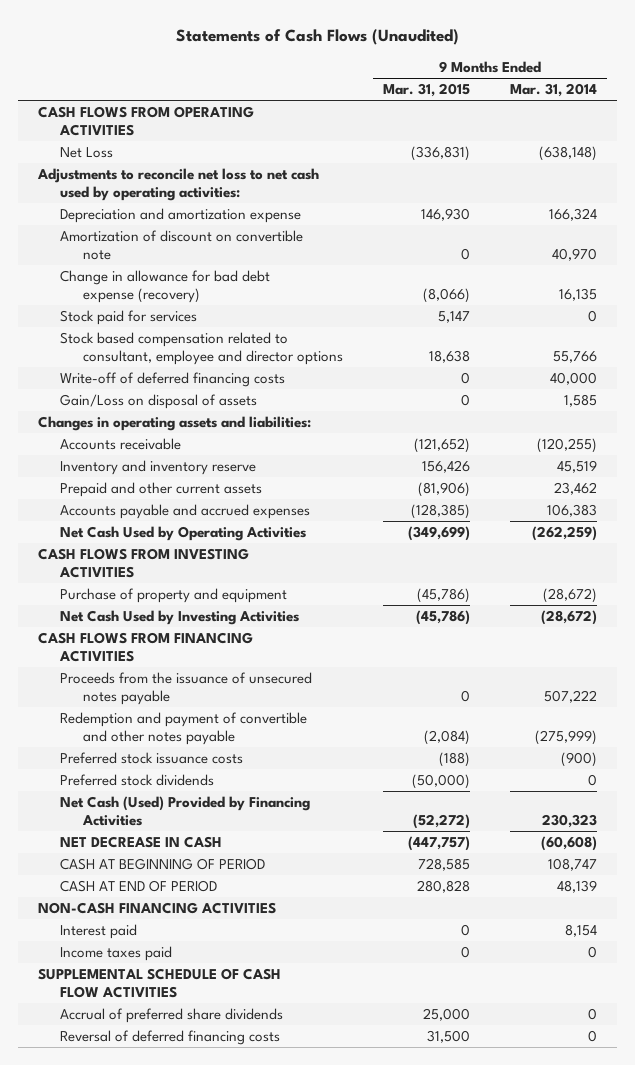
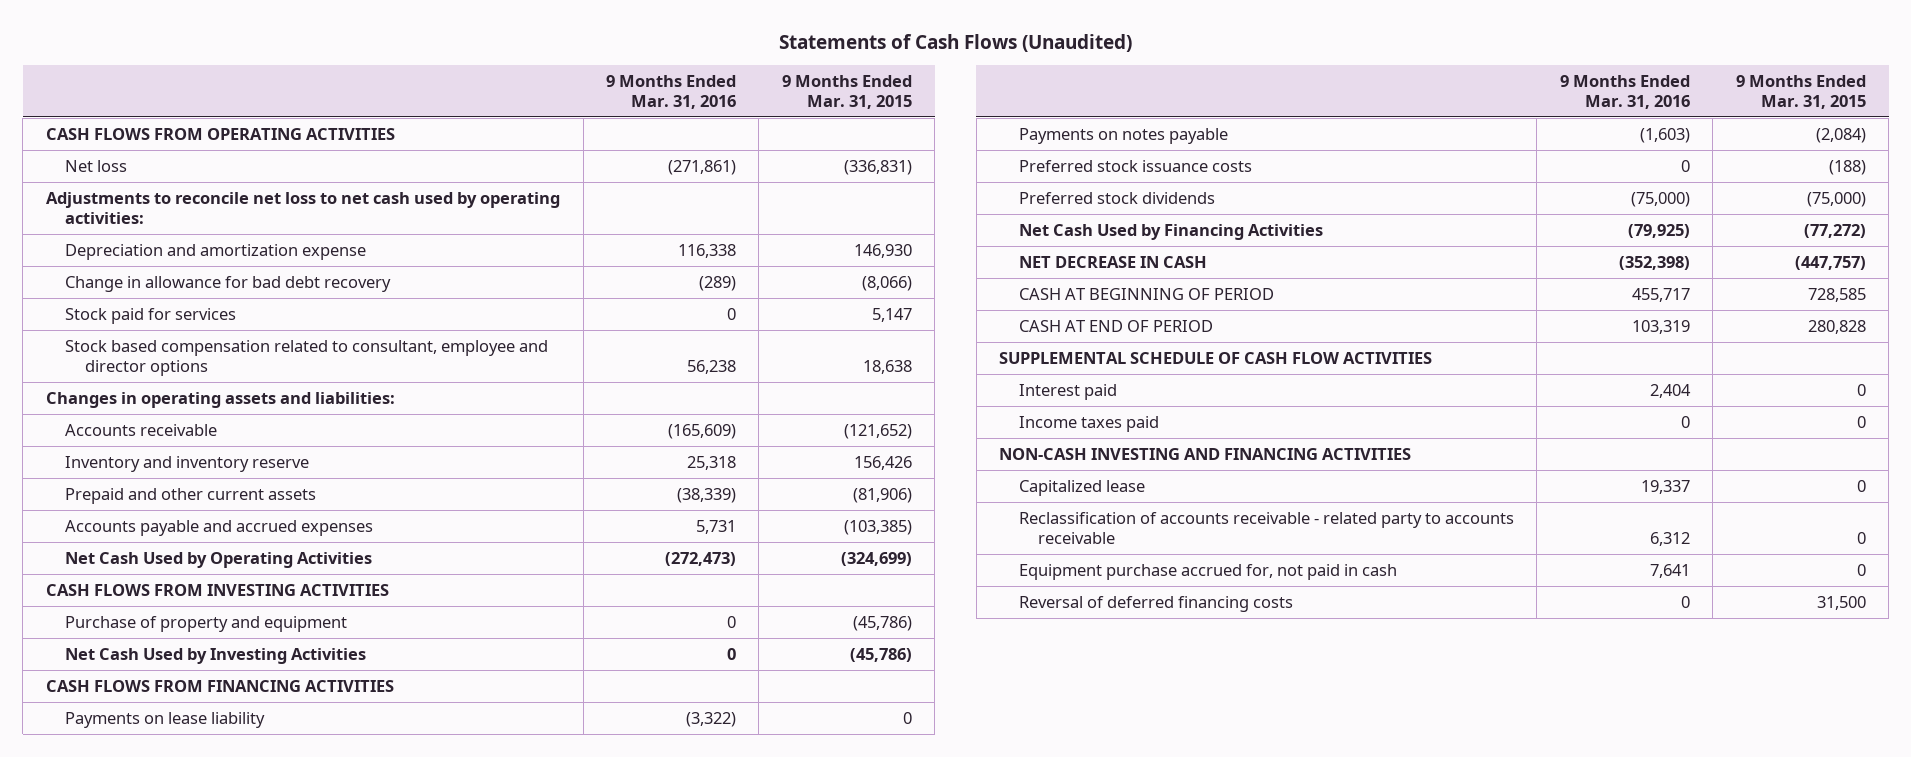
- | 9 Months Ended Mar. 31, 2015 | 9 Months Ended Mar. 31, 2014
+ | 9 Months Ended Mar. 31, 2016 | 9 Months Ended Mar. 31, 2015
- Net Loss | (336,831) | (638,148)
+ Net loss | (271,861) | (336,831)
- Amortization of discount on convertible note | 0 | 40,970
- Change in allowance for bad debt expense (recovery) | (8,066) | 16,135
+ Change in allowance for bad debt recovery | (289) | (8,066)
- Write-off of deferred financing costs | 0 | 40,000
- Gain/Loss on disposal of assets | 0 | 1,585
- Accounts payable and accrued expenses | (128,385) | 106,383
- Net Cash Used by Operating Activities | (349,699) | (262,259)
+ Accounts payable and accrued expenses | 5,731 | (103,385)
+ Net Cash Used by Operating Activities | (272,473) | (324,699)
- Proceeds from the issuance of unsecured notes payable | 0 | 507,222
- Redemption and payment of convertible and other notes payable | (2,084) | (275,999)
+ Payments on lease liability | (3,322) | 0
+ Payments on notes payable | (1,603) | (2,084)
- Preferred stock dividends | (50,000) | 0
- Net Cash (Used) Provided by Financing Activities | (52,272) | 230,323
+ Preferred stock dividends | (75,000) | (75,000)
+ Net Cash Used by Financing Activities | (79,925) | (77,272)
- NON-CASH FINANCING ACTIVITIES
moved up: SUPPLEMENTAL SCHEDULE OF CASH FLOW ACTIVITIES
- Accrual of preferred share dividends | 25,000 | 0
+ NON-CASH INVESTING AND FINANCING ACTIVITIES
+ Capitalized lease | 19,337 | 0
+ Reclassification of accounts receivable - related party to accounts receivable | 6,312 | 0
+ Equipment purchase accrued for, not paid in cash | 7,641 | 0

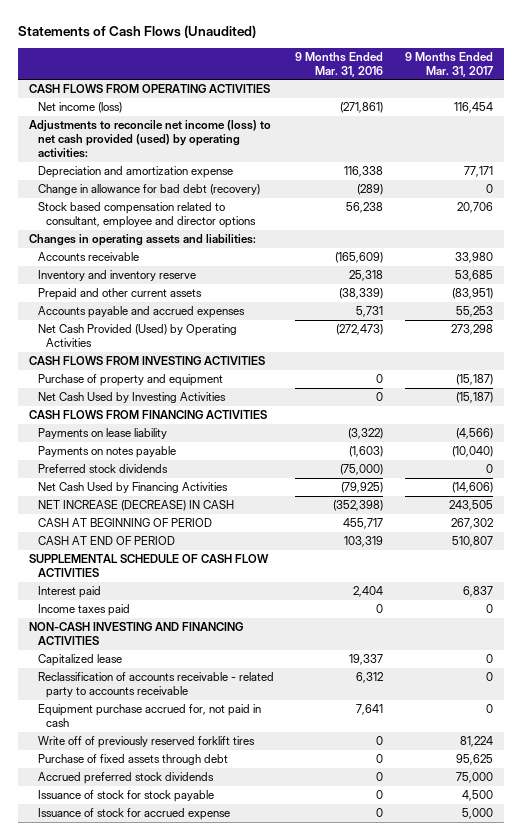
- | 9 Months Ended Mar. 31, 2016 | 9 Months Ended Mar. 31, 2015
+ | 9 Months Ended Mar. 31, 2016 | 9 Months Ended Mar. 31, 2017
- Net loss | (271,861) | (336,831)
- Adjustments to reconcile net loss to net cash used by operating activities:
+ Net income (loss) | (271,861) | 116,454
+ Adjustments to reconcile net income (loss) to net cash provided (used) by operating activities:
- Change in allowance for bad debt recovery | (289) | (8,066)
- Stock paid for services | 0 | 5,147
+ Change in allowance for bad debt (recovery) | (289) | 0
- Net Cash Used by Operating Activities | (272,473) | (324,699)
+ Net Cash Provided (Used) by Operating Activities | (272,473) | 273,298
- Preferred stock issuance costs | 0 | (188)
- NET DECREASE IN CASH | (352,398) | (447,757)
+ NET INCREASE (DECREASE) IN CASH | (352,398) | 243,505
- Reversal of deferred financing costs | 0 | 31,500
+ Write off of previously reserved forklift tires | 0 | 81,224
+ Purchase of fixed assets through debt | 0 | 95,625
+ Accrued preferred stock dividends | 0 | 75,000
+ Issuance of stock for stock payable | 0 | 4,500
+ Issuance of stock for accrued expense | 0 | 5,000

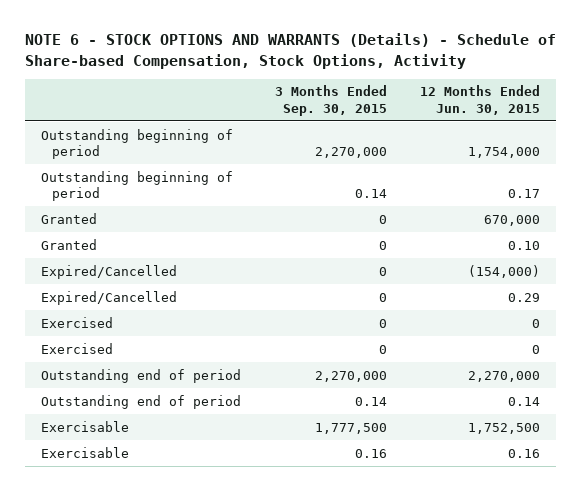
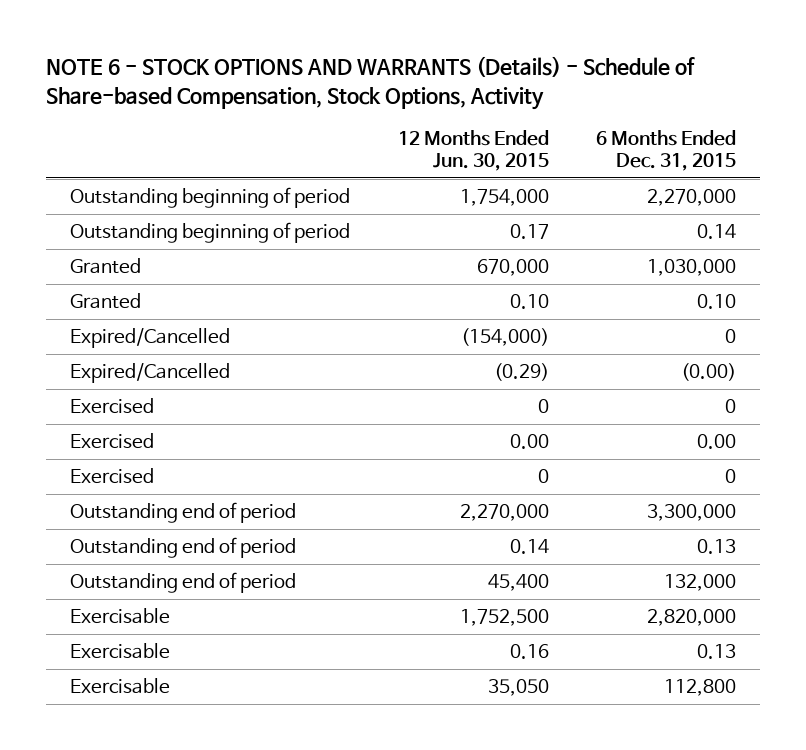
- | 3 Months Ended Sep. 30, 2015 | 12 Months Ended Jun. 30, 2015
+ | 12 Months Ended Jun. 30, 2015 | 6 Months Ended Dec. 31, 2015
- Expired/Cancelled | 0 | 0.29
+ Expired/Cancelled | (0.29) | (0.00)
+ Exercised | 0.00 | 0.00
+ Outstanding end of period | 45,400 | 132,000
+ Exercisable | 35,050 | 112,800

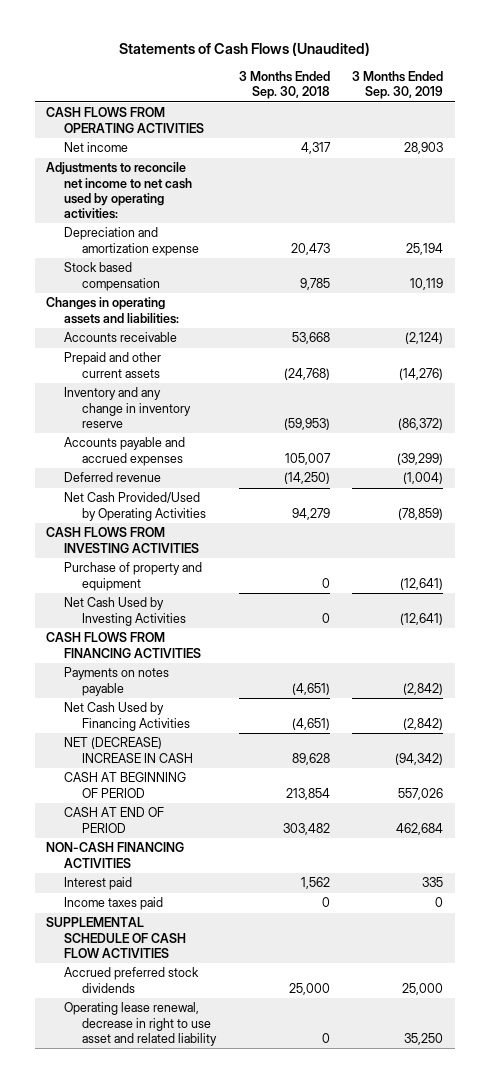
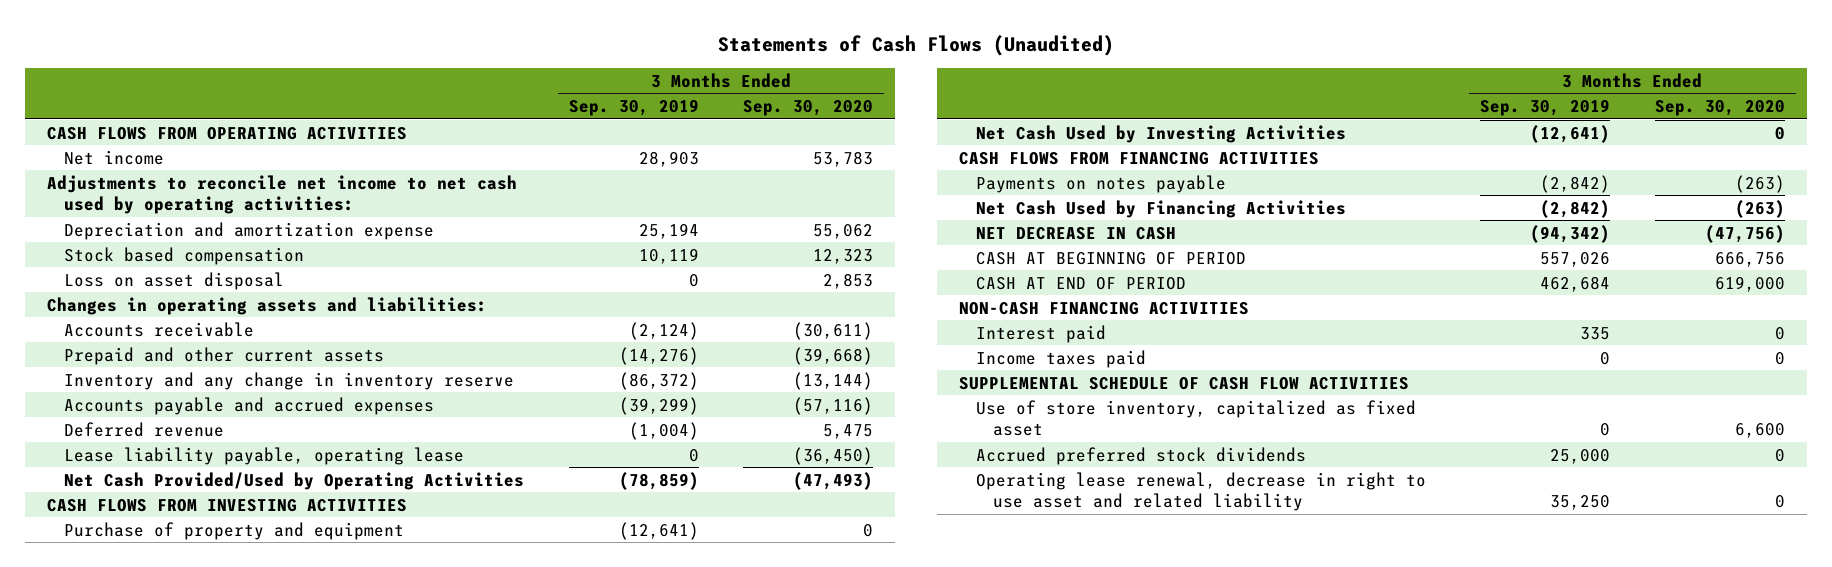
- | 3 Months Ended Sep. 30, 2018 | 3 Months Ended Sep. 30, 2019
+ | 3 Months Ended Sep. 30, 2019 | 3 Months Ended Sep. 30, 2020
+ Loss on asset disposal | 0 | 2,853
+ Lease liability payable, operating lease | 0 | (36,450)
- NET (DECREASE) INCREASE IN CASH | 89,628 | (94,342)
+ NET DECREASE IN CASH | (94,342) | (47,756)
+ Use of store inventory, capitalized as fixed asset | 0 | 6,600

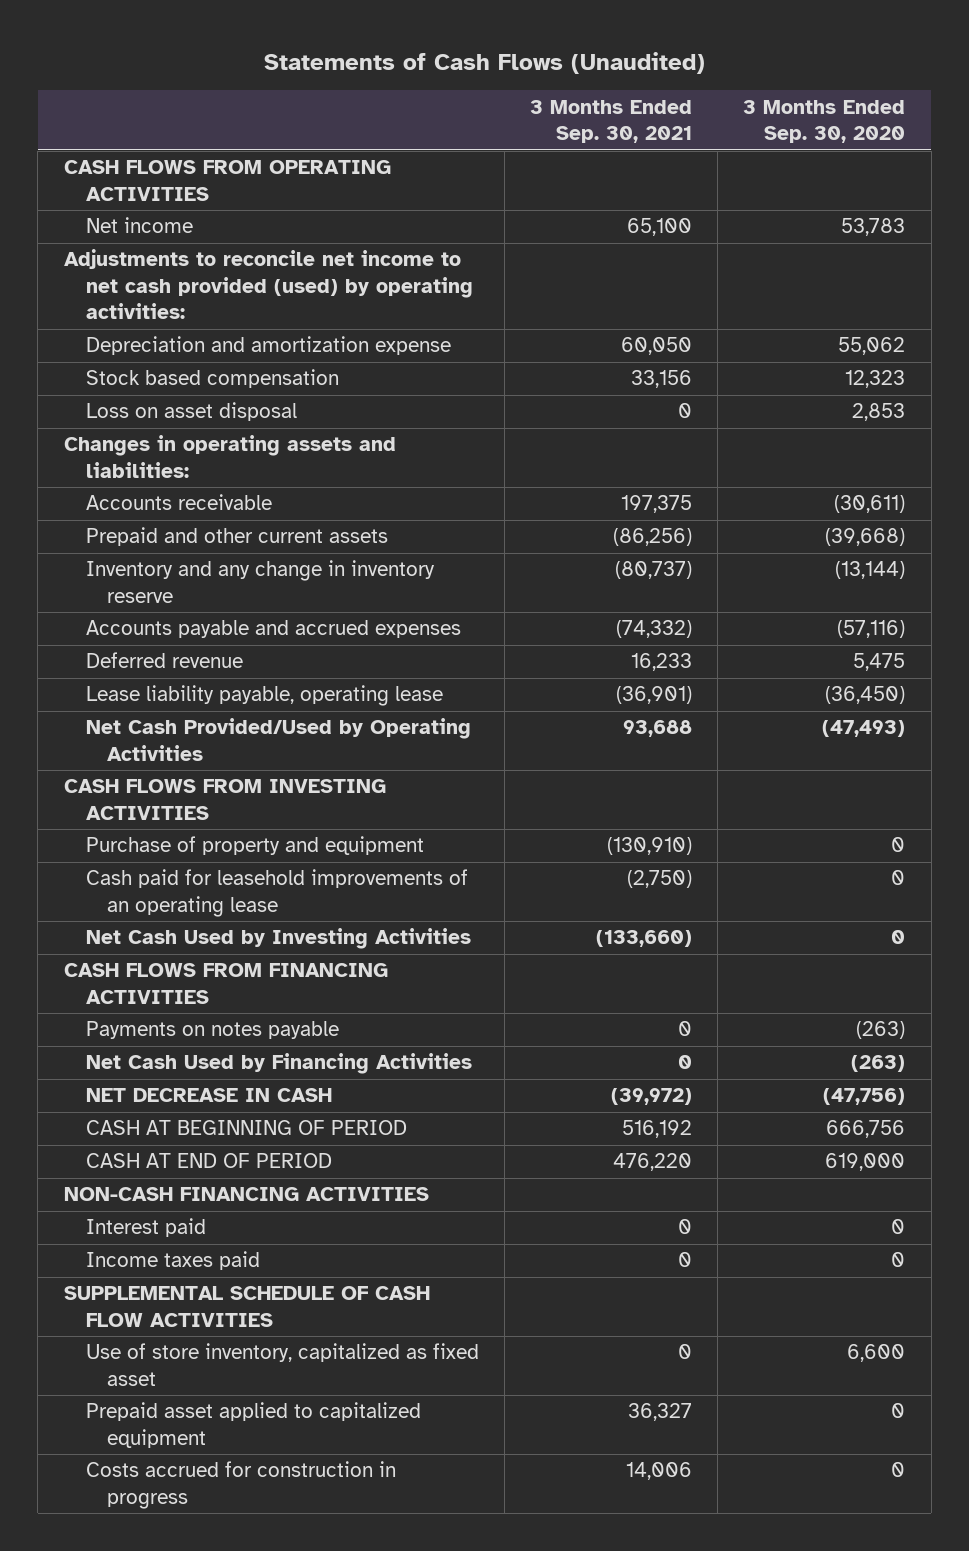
- | 3 Months Ended Sep. 30, 2019 | 3 Months Ended Sep. 30, 2020
+ | 3 Months Ended Sep. 30, 2021 | 3 Months Ended Sep. 30, 2020
- Adjustments to reconcile net income to net cash used by operating activities:
+ Adjustments to reconcile net income to net cash provided (used) by operating activities:
+ Cash paid for leasehold improvements of an operating lease | (2,750) | 0
- Accrued preferred stock dividends | 25,000 | 0
- Operating lease renewal, decrease in right to use asset and related liability | 35,250 | 0
+ Prepaid asset applied to capitalized equipment | 36,327 | 0
+ Costs accrued for construction in progress | 14,006 | 0

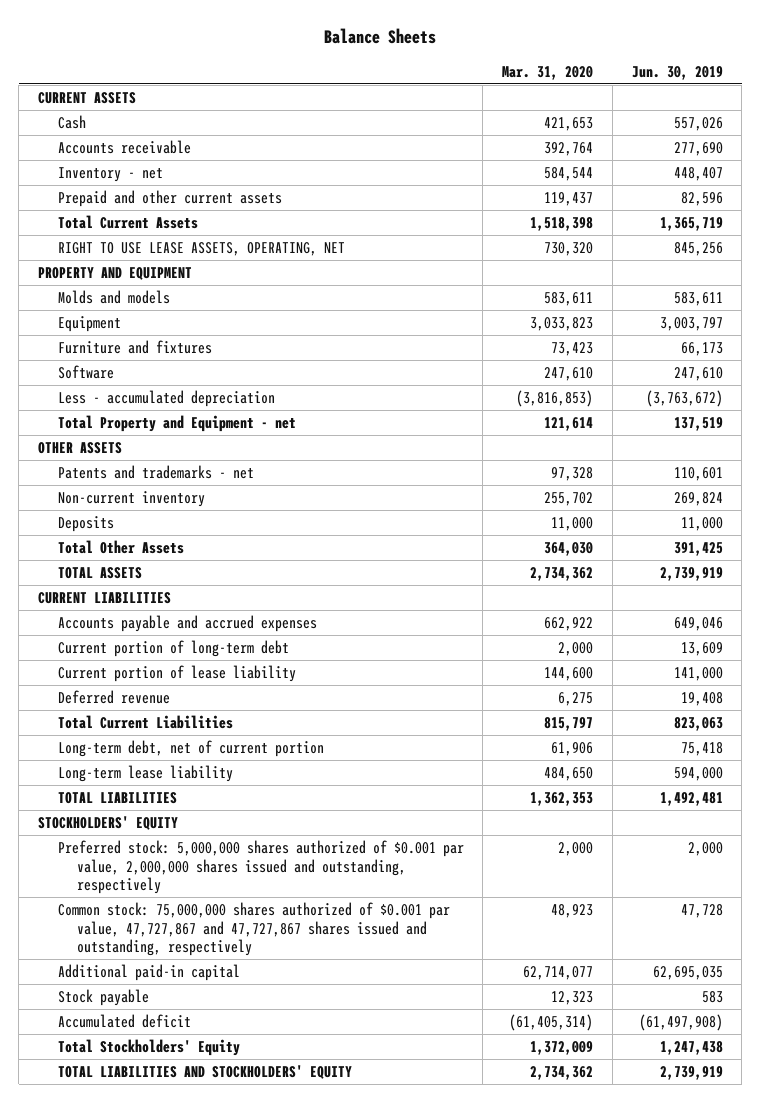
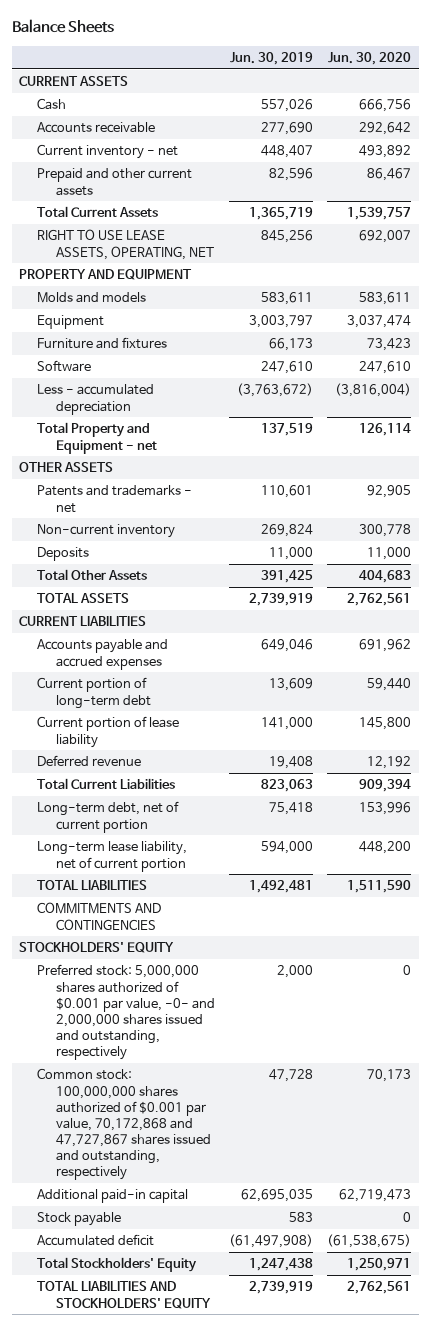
- | Mar. 31, 2020 | Jun. 30, 2019
+ | Jun. 30, 2019 | Jun. 30, 2020
- Inventory - net | 584,544 | 448,407
+ Current inventory - net | 448,407 | 493,892
- Long-term lease liability | 484,650 | 594,000
+ Long-term lease liability, net of current portion | 594,000 | 448,200
+ COMMITMENTS AND CONTINGENCIES
- Preferred stock: 5,000,000 shares authorized of $0.001 par value, 2,000,000 shares issued and outstanding, respectively | 2,000 | 2,000
- Common stock: 75,000,000 shares authorized of $0.001 par value, 47,727,867 and 47,727,867 shares issued and outstanding, respectively | 48,923 | 47,728
+ Preferred stock: 5,000,000 shares authorized of $0.001 par value, -0- and 2,000,000 shares issued and outstanding, respectively | 2,000 | 0
+ Common stock: 100,000,000 shares authorized of $0.001 par value, 70,172,868 and 47,727,867 shares issued and outstanding, respectively | 47,728 | 70,173

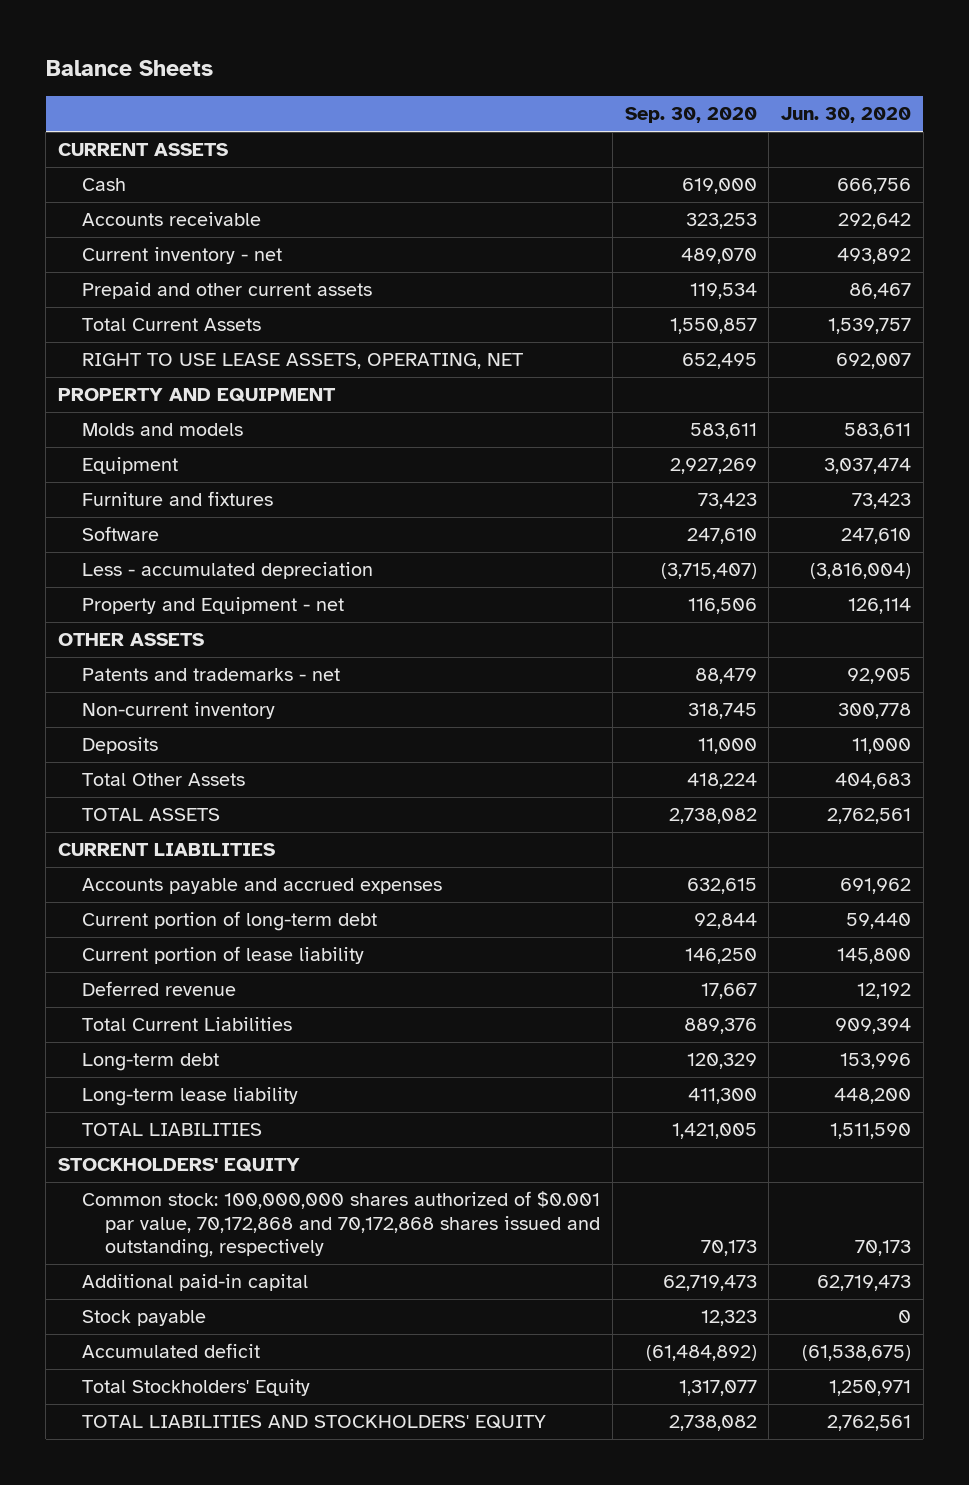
- | Jun. 30, 2019 | Jun. 30, 2020
+ | Sep. 30, 2020 | Jun. 30, 2020
- Total Property and Equipment - net | 137,519 | 126,114
+ Property and Equipment - net | 116,506 | 126,114
- Long-term debt, net of current portion | 75,418 | 153,996
- Long-term lease liability, net of current portion | 594,000 | 448,200
+ Long-term debt | 120,329 | 153,996
+ Long-term lease liability | 411,300 | 448,200
- COMMITMENTS AND CONTINGENCIES
- Preferred stock: 5,000,000 shares authorized of $0.001 par value, -0- and 2,000,000 shares issued and outstanding, respectively | 2,000 | 0
- Common stock: 100,000,000 shares authorized of $0.001 par value, 70,172,868 and 47,727,867 shares issued and outstanding, respectively | 47,728 | 70,173
+ Common stock: 100,000,000 shares authorized of $0.001 par value, 70,172,868 and 70,172,868 shares issued and outstanding, respectively | 70,173 | 70,173

